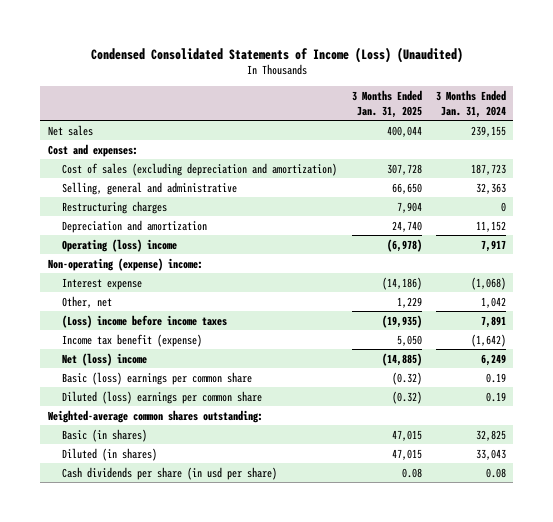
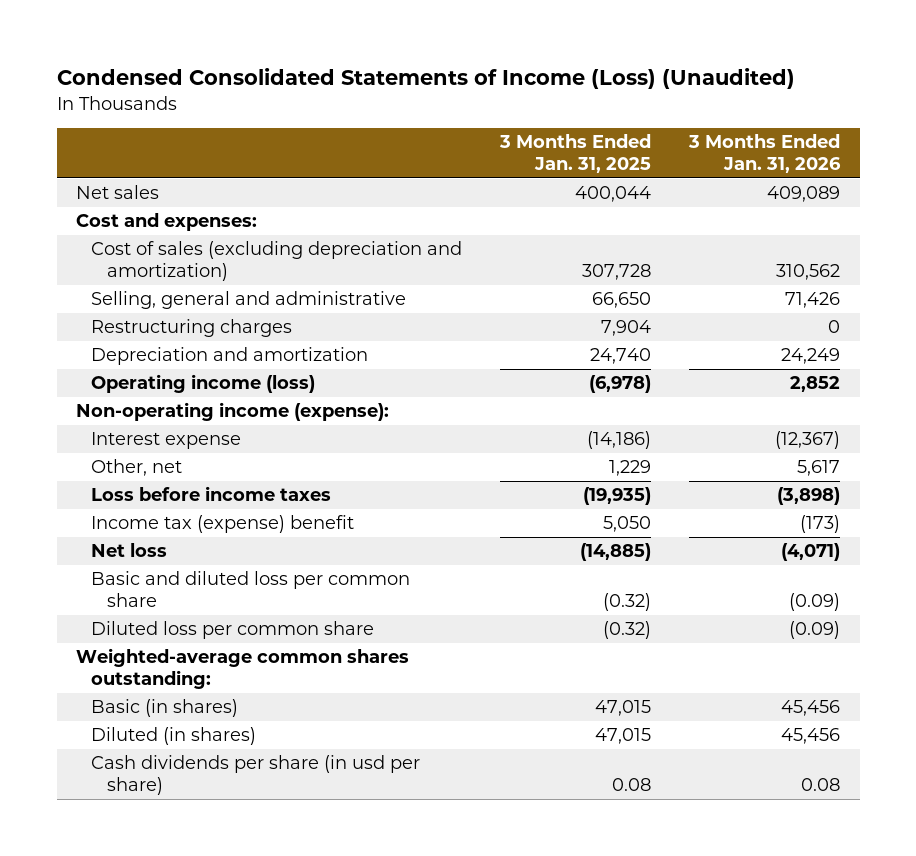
- | 3 Months Ended Jan. 31, 2025 | 3 Months Ended Jan. 31, 2024
+ | 3 Months Ended Jan. 31, 2025 | 3 Months Ended Jan. 31, 2026
- Operating (loss) income | (6,978) | 7,917
- Non-operating (expense) income:
+ Operating income (loss) | (6,978) | 2,852
+ Non-operating income (expense):
- (Loss) income before income taxes | (19,935) | 7,891
- Income tax benefit (expense) | 5,050 | (1,642)
- Net (loss) income | (14,885) | 6,249
- Basic (loss) earnings per common share | (0.32) | 0.19
- Diluted (loss) earnings per common share | (0.32) | 0.19
+ Loss before income taxes | (19,935) | (3,898)
+ Income tax (expense) benefit | 5,050 | (173)
+ Net loss | (14,885) | (4,071)
+ Basic and diluted loss per common share | (0.32) | (0.09)
+ Diluted loss per common share | (0.32) | (0.09)

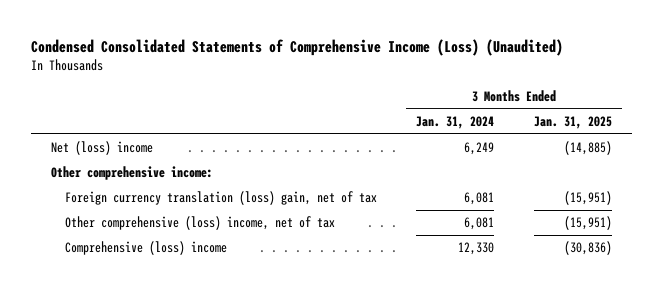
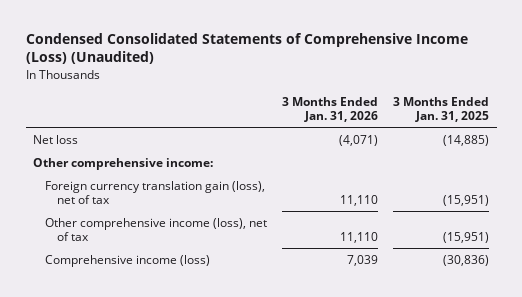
- | 3 Months Ended Jan. 31, 2024 | 3 Months Ended Jan. 31, 2025
+ | 3 Months Ended Jan. 31, 2026 | 3 Months Ended Jan. 31, 2025
- Net (loss) income | 6,249 | (14,885)
+ Net loss | (4,071) | (14,885)
- Foreign currency translation (loss) gain, net of tax | 6,081 | (15,951)
- Other comprehensive (loss) income, net of tax | 6,081 | (15,951)
- Comprehensive (loss) income | 12,330 | (30,836)
+ Foreign currency translation gain (loss), net of tax | 11,110 | (15,951)
+ Other comprehensive income (loss), net of tax | 11,110 | (15,951)
+ Comprehensive income (loss) | 7,039 | (30,836)

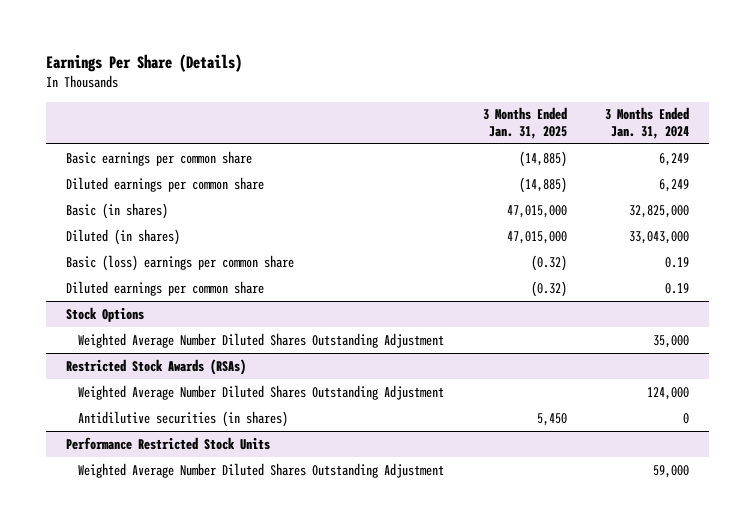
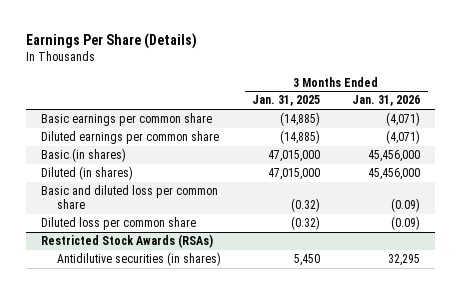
- | 3 Months Ended Jan. 31, 2025 | 3 Months Ended Jan. 31, 2024
+ | 3 Months Ended Jan. 31, 2025 | 3 Months Ended Jan. 31, 2026
- Basic (loss) earnings per common share | (0.32) | 0.19
- Diluted earnings per common share | (0.32) | 0.19
- Stock Options
- Weighted Average Number Diluted Shares Outstanding Adjustment | | 35,000
+ Basic and diluted loss per common share | (0.32) | (0.09)
+ Diluted loss per common share | (0.32) | (0.09)
@ Restricted Stock Awards (RSAs)
- Weighted Average Number Diluted Shares Outstanding Adjustment | | 124,000
- Performance Restricted Stock Units
- Weighted Average Number Diluted Shares Outstanding Adjustment | | 59,000

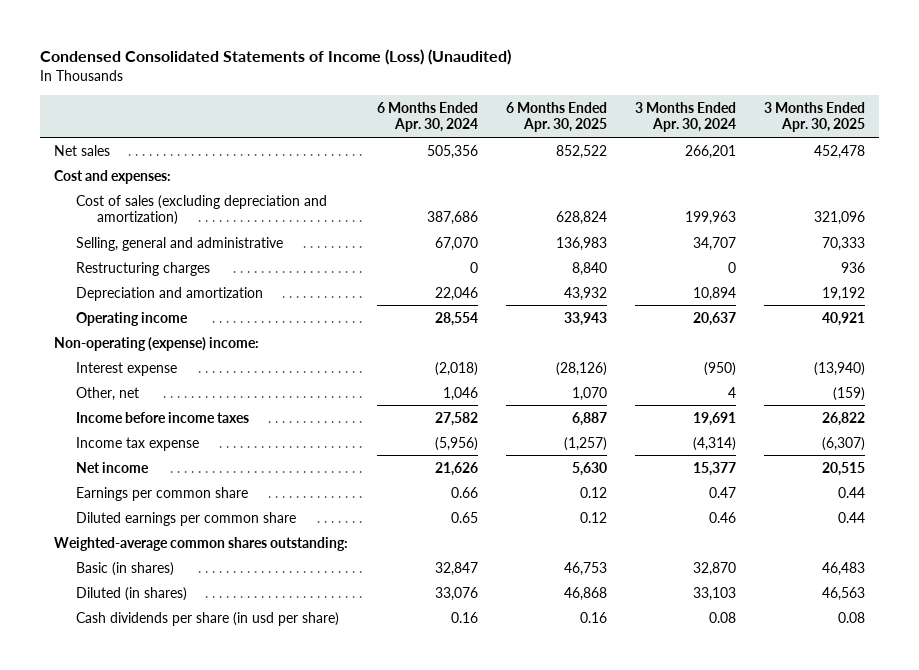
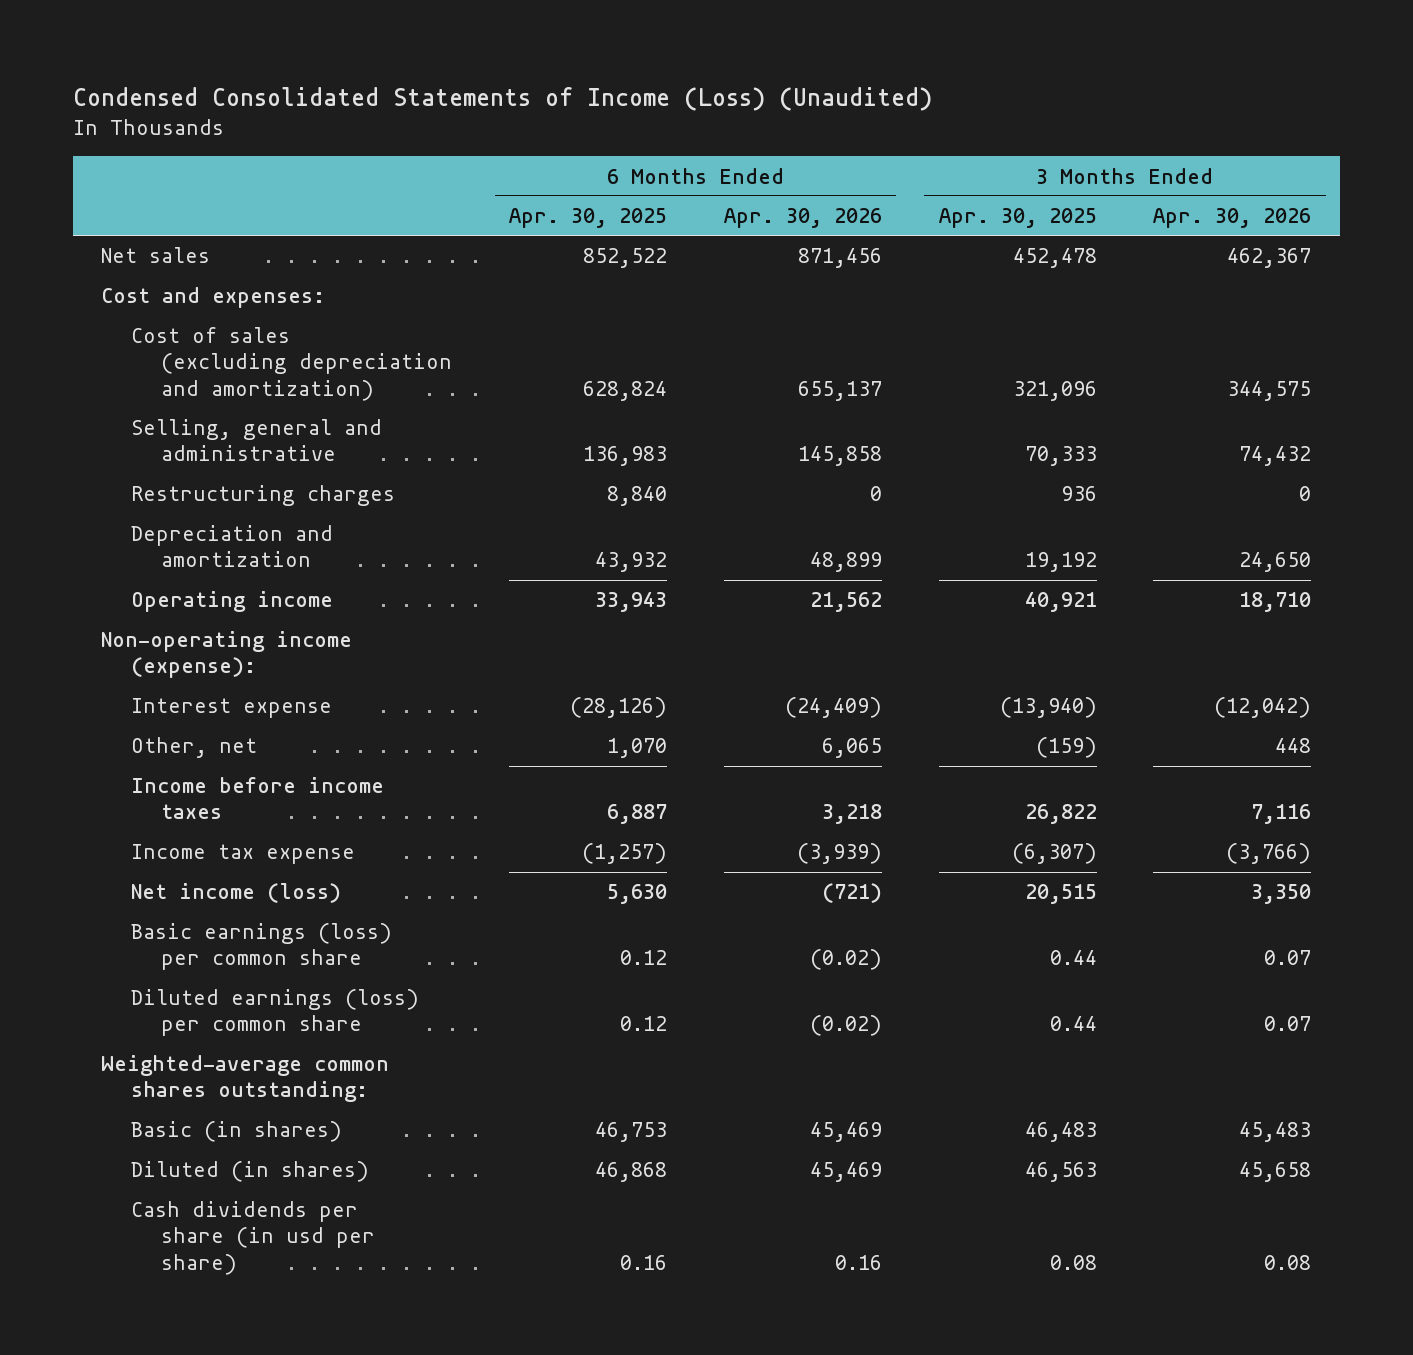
- | 6 Months Ended Apr. 30, 2024 | 6 Months Ended Apr. 30, 2025 | 3 Months Ended Apr. 30, 2024 | 3 Months Ended Apr. 30, 2025
+ | 6 Months Ended Apr. 30, 2025 | 6 Months Ended Apr. 30, 2026 | 3 Months Ended Apr. 30, 2025 | 3 Months Ended Apr. 30, 2026
- Non-operating (expense) income:
+ Non-operating income (expense):
- Net income | 21,626 | 5,630 | 15,377 | 20,515
- Earnings per common share | 0.66 | 0.12 | 0.47 | 0.44
- Diluted earnings per common share | 0.65 | 0.12 | 0.46 | 0.44
+ Net income (loss) | 5,630 | (721) | 20,515 | 3,350
+ Basic earnings (loss) per common share | 0.12 | (0.02) | 0.44 | 0.07
+ Diluted earnings (loss) per common share | 0.12 | (0.02) | 0.44 | 0.07

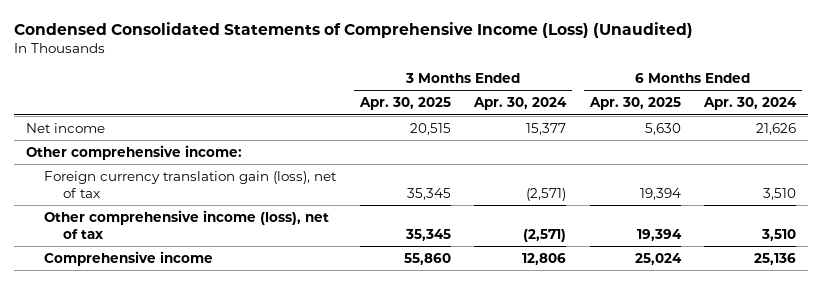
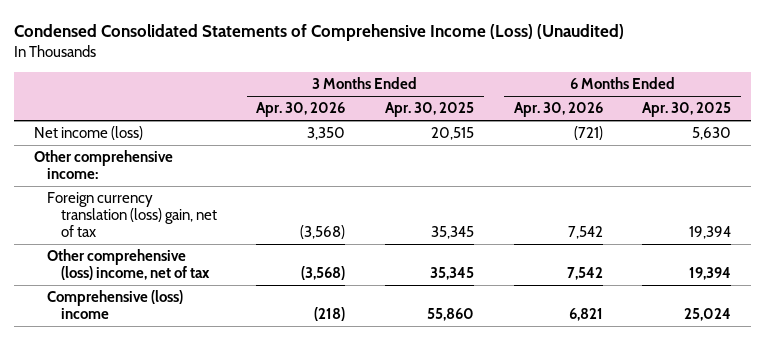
- | 3 Months Ended Apr. 30, 2025 | 3 Months Ended Apr. 30, 2024 | 6 Months Ended Apr. 30, 2025 | 6 Months Ended Apr. 30, 2024
+ | 3 Months Ended Apr. 30, 2026 | 3 Months Ended Apr. 30, 2025 | 6 Months Ended Apr. 30, 2026 | 6 Months Ended Apr. 30, 2025
- Net income | 20,515 | 15,377 | 5,630 | 21,626
+ Net income (loss) | 3,350 | 20,515 | (721) | 5,630
- Foreign currency translation gain (loss), net of tax | 35,345 | (2,571) | 19,394 | 3,510
- Other comprehensive income (loss), net of tax | 35,345 | (2,571) | 19,394 | 3,510
- Comprehensive income | 55,860 | 12,806 | 25,024 | 25,136
+ Foreign currency translation (loss) gain, net of tax | (3,568) | 35,345 | 7,542 | 19,394
+ Other comprehensive (loss) income, net of tax | (3,568) | 35,345 | 7,542 | 19,394
+ Comprehensive (loss) income | (218) | 55,860 | 6,821 | 25,024

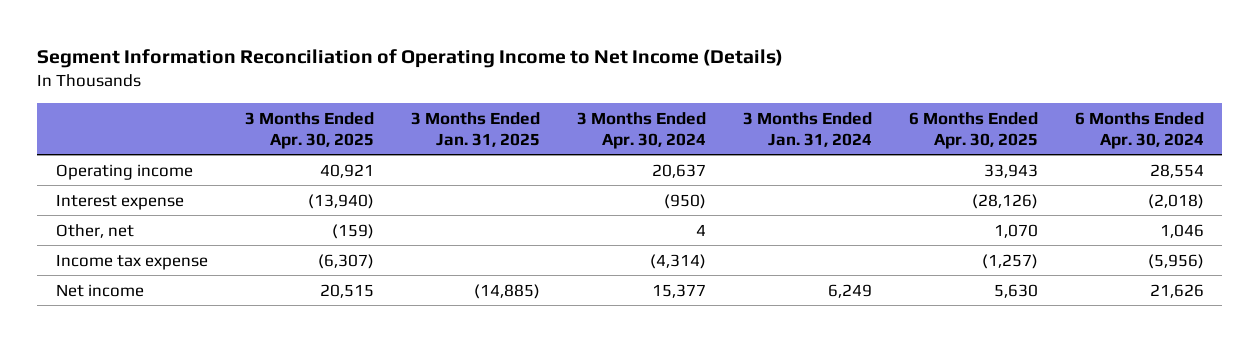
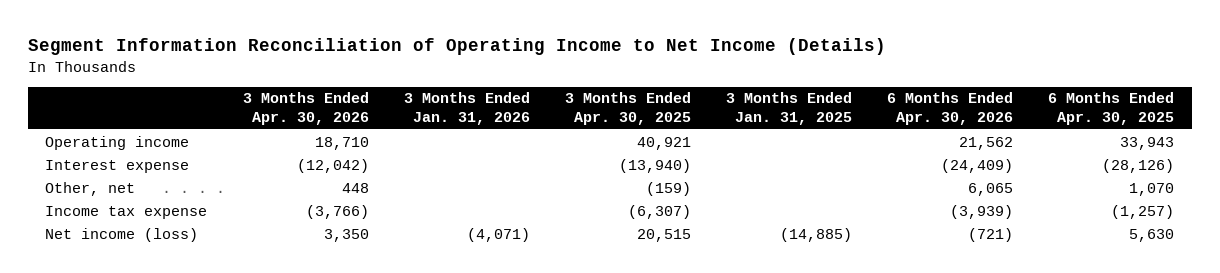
- | 3 Months Ended Apr. 30, 2025 | 3 Months Ended Jan. 31, 2025 | 3 Months Ended Apr. 30, 2024 | 3 Months Ended Jan. 31, 2024 | 6 Months Ended Apr. 30, 2025 | 6 Months Ended Apr. 30, 2024
+ | 3 Months Ended Apr. 30, 2026 | 3 Months Ended Jan. 31, 2026 | 3 Months Ended Apr. 30, 2025 | 3 Months Ended Jan. 31, 2025 | 6 Months Ended Apr. 30, 2026 | 6 Months Ended Apr. 30, 2025
- Net income | 20,515 | (14,885) | 15,377 | 6,249 | 5,630 | 21,626
+ Net income (loss) | 3,350 | (4,071) | 20,515 | (14,885) | (721) | 5,630

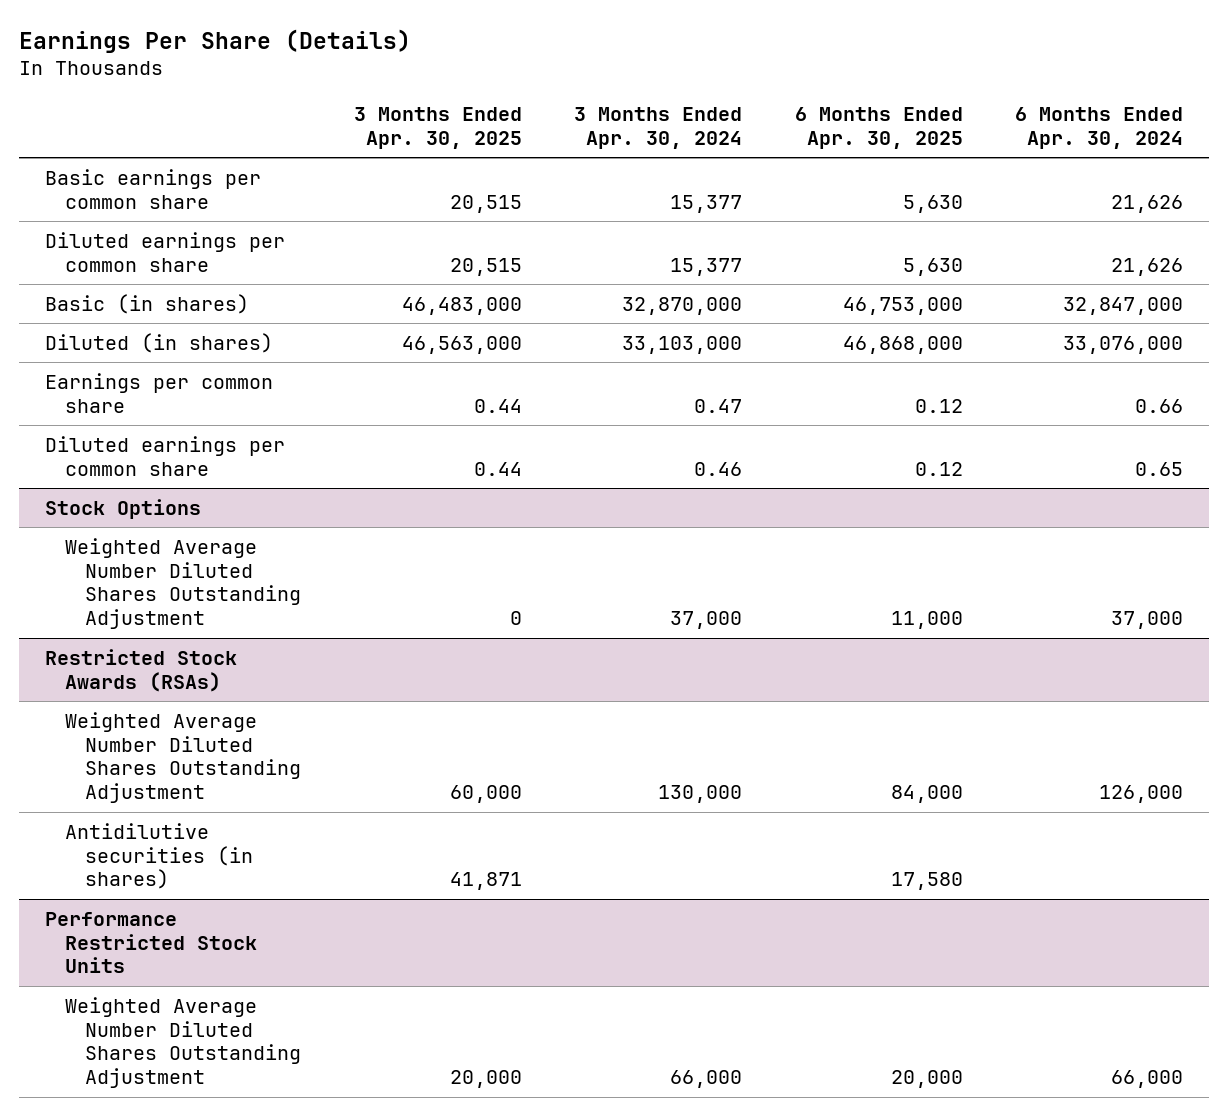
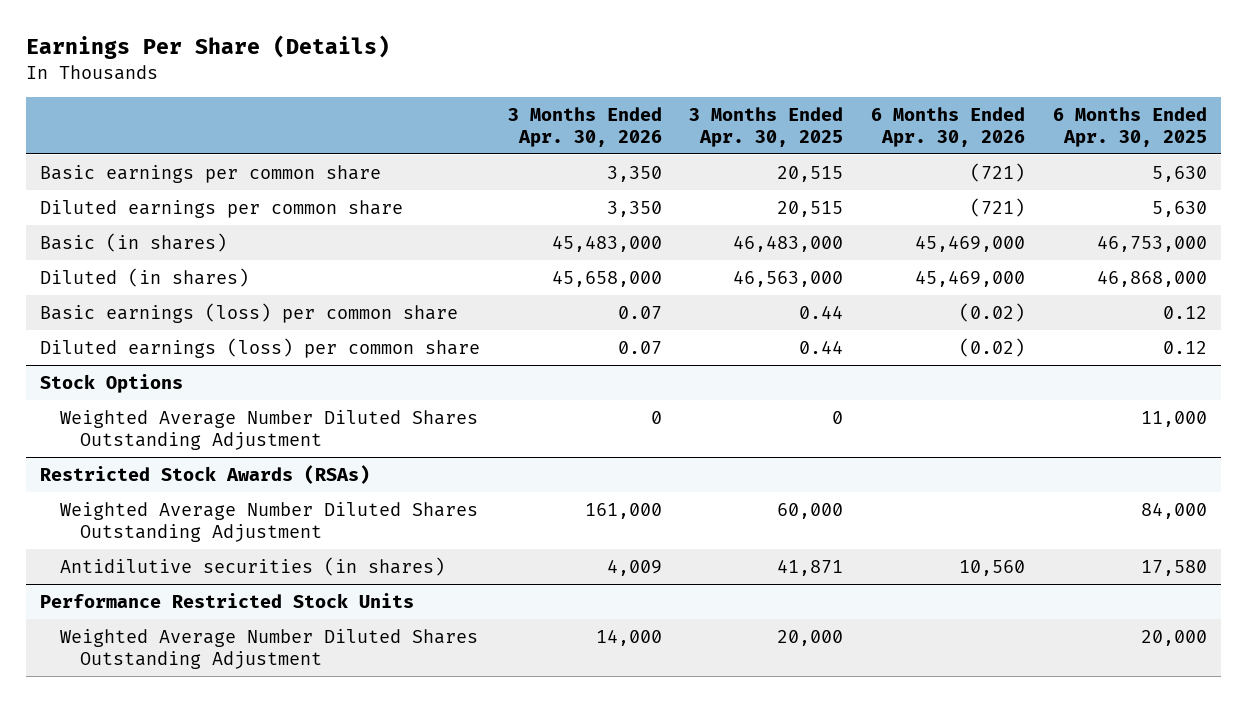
- | 3 Months Ended Apr. 30, 2025 | 3 Months Ended Apr. 30, 2024 | 6 Months Ended Apr. 30, 2025 | 6 Months Ended Apr. 30, 2024
+ | 3 Months Ended Apr. 30, 2026 | 3 Months Ended Apr. 30, 2025 | 6 Months Ended Apr. 30, 2026 | 6 Months Ended Apr. 30, 2025
- Earnings per common share | 0.44 | 0.47 | 0.12 | 0.66
- Diluted earnings per common share | 0.44 | 0.46 | 0.12 | 0.65
+ Basic earnings (loss) per common share | 0.07 | 0.44 | (0.02) | 0.12
+ Diluted earnings (loss) per common share | 0.07 | 0.44 | (0.02) | 0.12

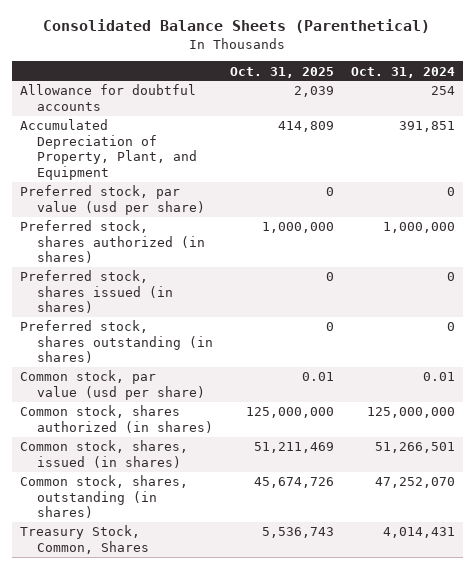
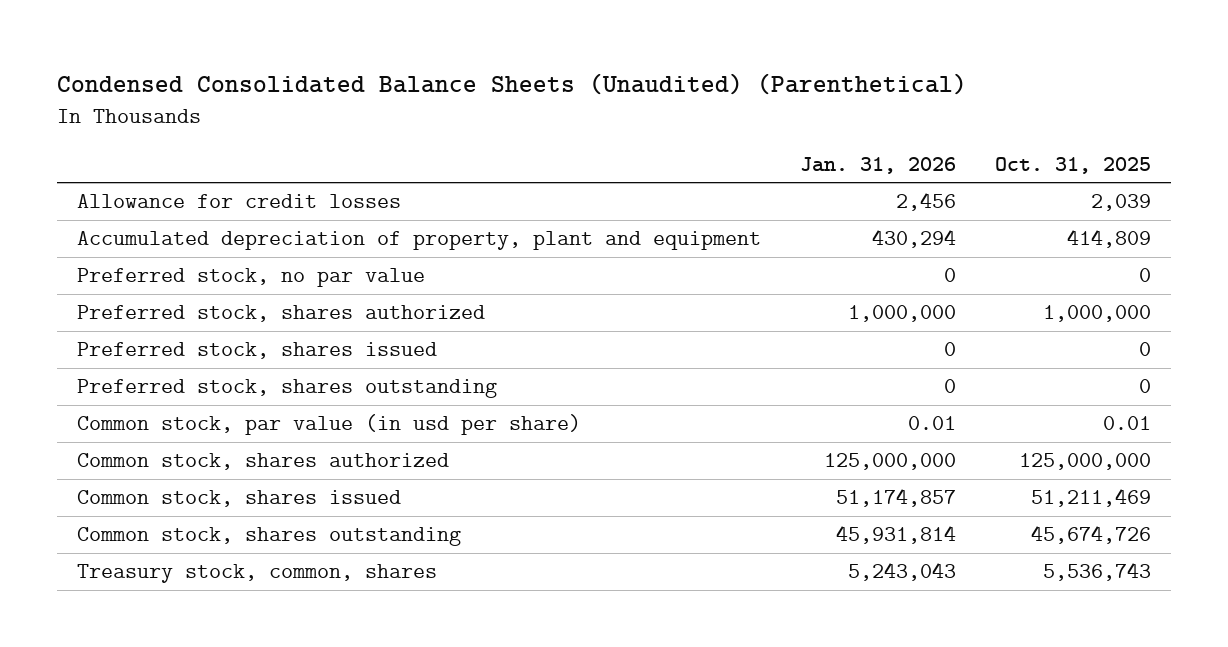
- Consolidated Balance Sheets (Parenthetical)
+ Condensed Consolidated Balance Sheets (Unaudited) (Parenthetical)
- | Oct. 31, 2025 | Oct. 31, 2024
+ | Jan. 31, 2026 | Oct. 31, 2025
- Allowance for doubtful accounts | 2,039 | 254
- Accumulated Depreciation of Property, Plant, and Equipment | 414,809 | 391,851
- Preferred stock, par value (usd per share) | 0 | 0
- Preferred stock, shares authorized (in shares) | 1,000,000 | 1,000,000
- Preferred stock, shares issued (in shares) | 0 | 0
- Preferred stock, shares outstanding (in shares) | 0 | 0
- Common stock, par value (usd per share) | 0.01 | 0.01
- Common stock, shares authorized (in shares) | 125,000,000 | 125,000,000
- Common stock, shares, issued (in shares) | 51,211,469 | 51,266,501
- Common stock, shares, outstanding (in shares) | 45,674,726 | 47,252,070
- Treasury Stock, Common, Shares | 5,536,743 | 4,014,431
+ Allowance for credit losses | 2,456 | 2,039
+ Accumulated depreciation of property, plant and equipment | 430,294 | 414,809
+ Preferred stock, no par value | 0 | 0
+ Preferred stock, shares authorized | 1,000,000 | 1,000,000
+ Preferred stock, shares issued | 0 | 0
+ Preferred stock, shares outstanding | 0 | 0
+ Common stock, par value (in usd per share) | 0.01 | 0.01
+ Common stock, shares authorized | 125,000,000 | 125,000,000
+ Common stock, shares issued | 51,174,857 | 51,211,469
+ Common stock, shares outstanding | 45,931,814 | 45,674,726
+ Treasury stock, common, shares | 5,243,043 | 5,536,743

